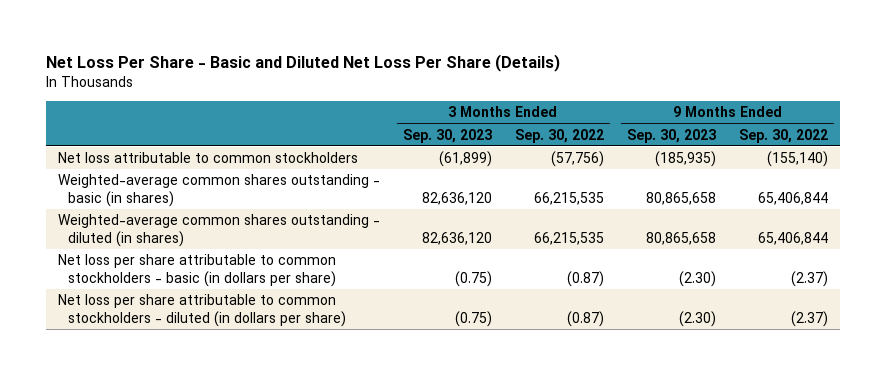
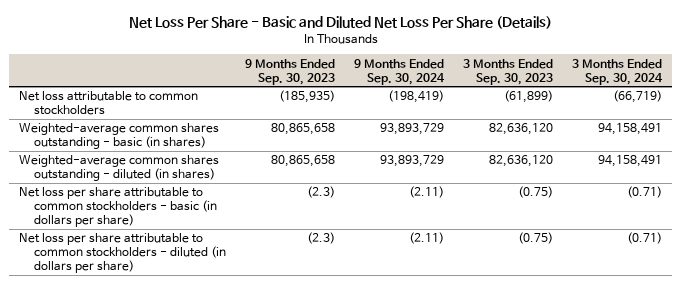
- | 3 Months Ended Sep. 30, 2023 | 3 Months Ended Sep. 30, 2022 | 9 Months Ended Sep. 30, 2023 | 9 Months Ended Sep. 30, 2022
+ | 9 Months Ended Sep. 30, 2023 | 9 Months Ended Sep. 30, 2024 | 3 Months Ended Sep. 30, 2023 | 3 Months Ended Sep. 30, 2024
- Net loss per share attributable to common stockholders - basic (in dollars per share) | (0.75) | (0.87) | (2.30) | (2.37)
- Net loss per share attributable to common stockholders - diluted (in dollars per share) | (0.75) | (0.87) | (2.30) | (2.37)
+ Net loss per share attributable to common stockholders - basic (in dollars per share) | (2.3) | (2.11) | (0.75) | (0.71)
+ Net loss per share attributable to common stockholders - diluted (in dollars per share) | (2.3) | (2.11) | (0.75) | (0.71)

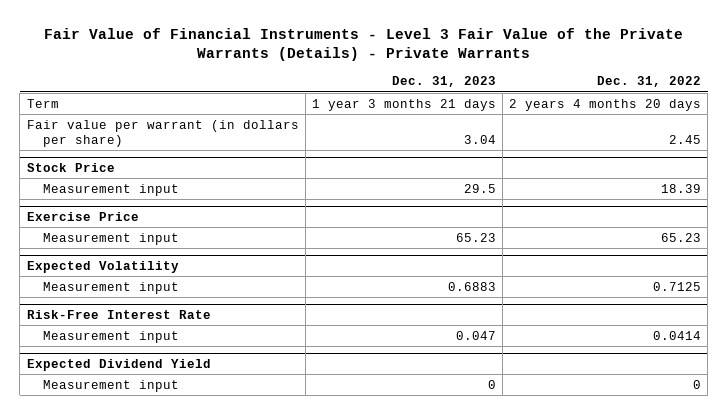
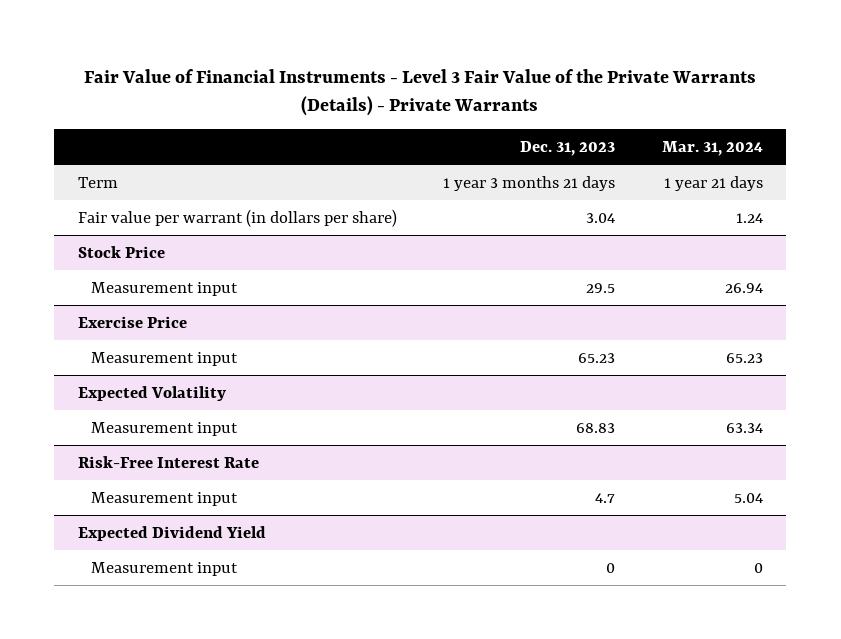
- | Dec. 31, 2023 | Dec. 31, 2022
+ | Dec. 31, 2023 | Mar. 31, 2024
@ Expected Volatility
- Measurement input | 0.6883 | 0.7125
+ Measurement input | 68.83 | 63.34
@ Risk-Free Interest Rate
- Measurement input | 0.047 | 0.0414
+ Measurement input | 4.7 | 5.04

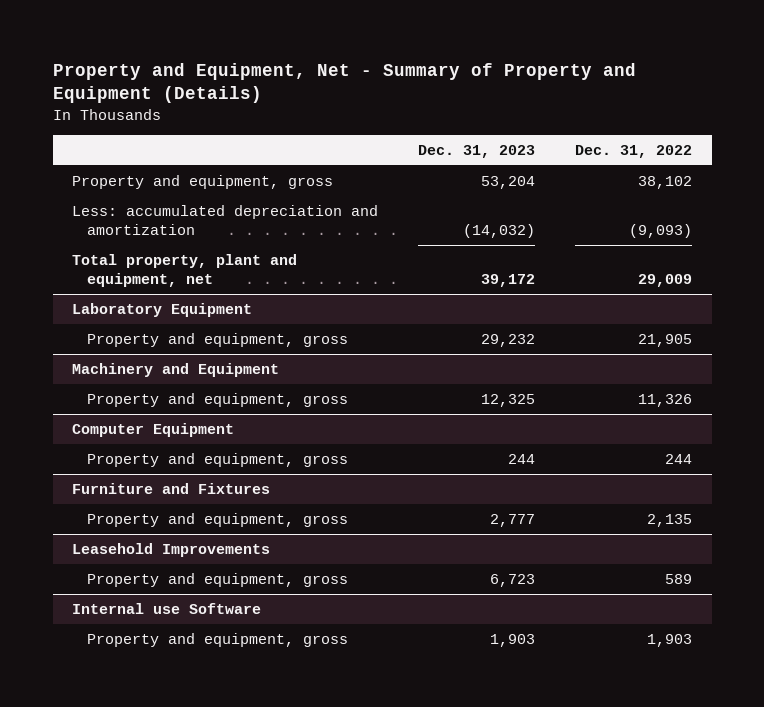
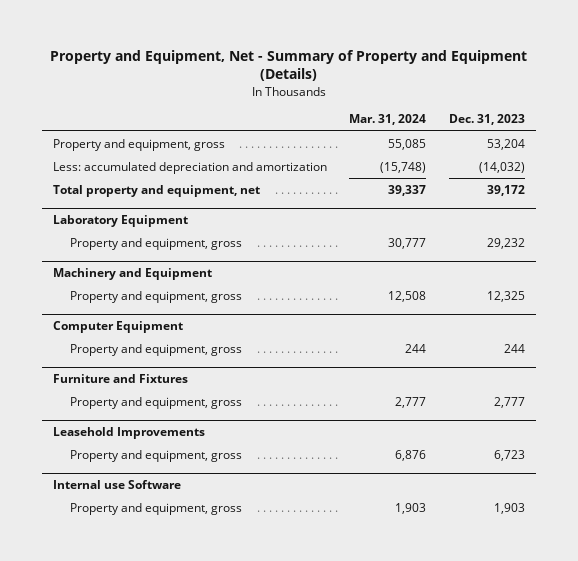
- | Dec. 31, 2023 | Dec. 31, 2022
+ | Mar. 31, 2024 | Dec. 31, 2023
- Total property, plant and equipment, net | 39,172 | 29,009
+ Total property and equipment, net | 39,337 | 39,172

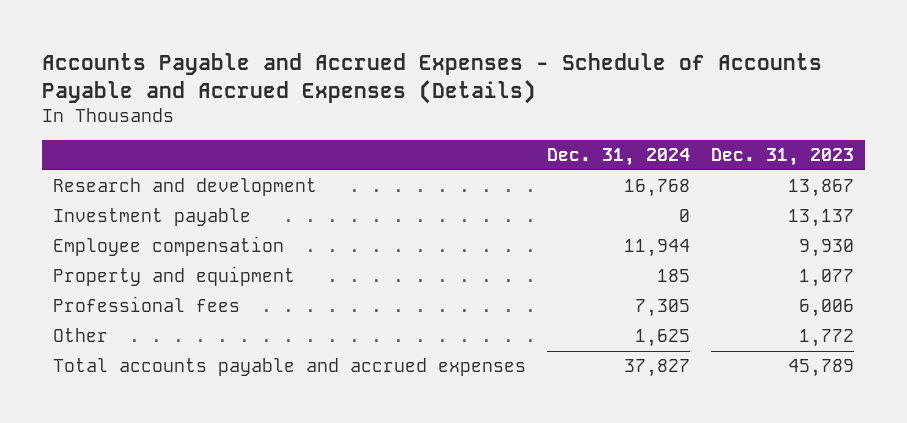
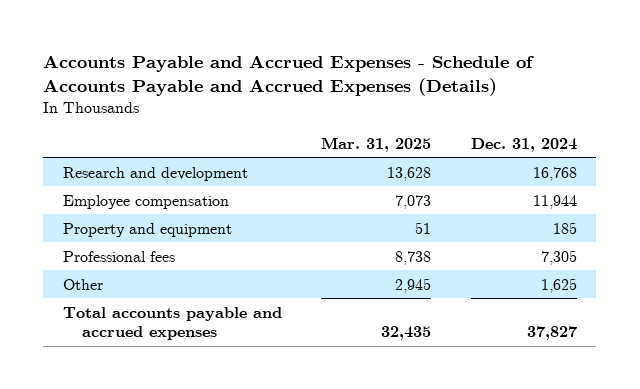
- | Dec. 31, 2024 | Dec. 31, 2023
+ | Mar. 31, 2025 | Dec. 31, 2024
- Investment payable | 0 | 13,137

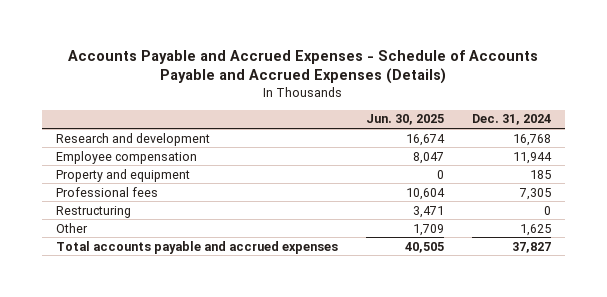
- | Mar. 31, 2025 | Dec. 31, 2024
+ | Jun. 30, 2025 | Dec. 31, 2024
+ Restructuring | 3,471 | 0

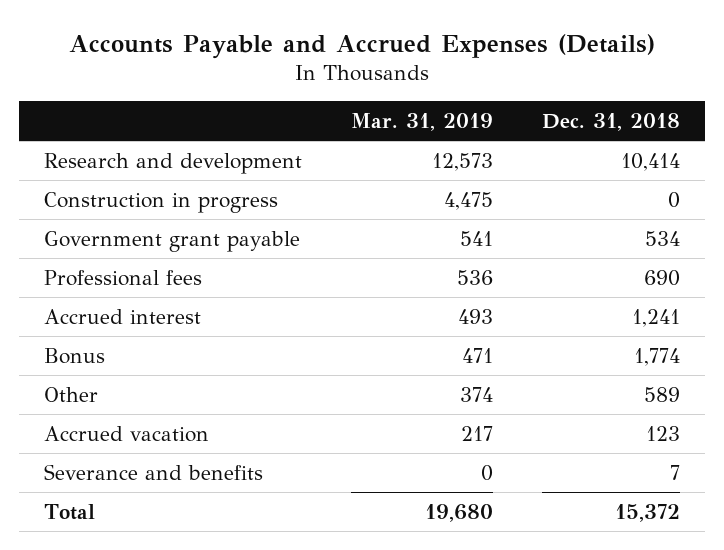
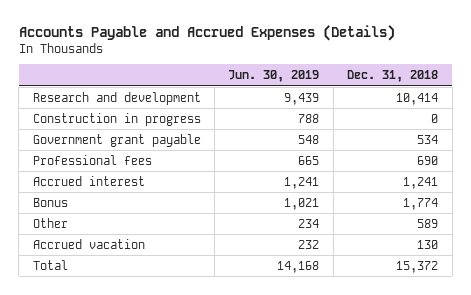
- | Mar. 31, 2019 | Dec. 31, 2018
+ | Jun. 30, 2019 | Dec. 31, 2018
- Accrued vacation | 217 | 123
- Severance and benefits | 0 | 7
+ Accrued vacation | 232 | 130

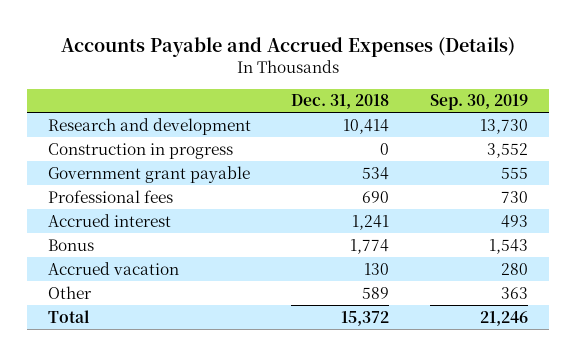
- | Jun. 30, 2019 | Dec. 31, 2018
+ | Dec. 31, 2018 | Sep. 30, 2019
moved down: Other | 589 | 363

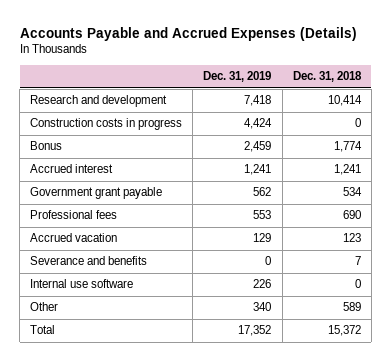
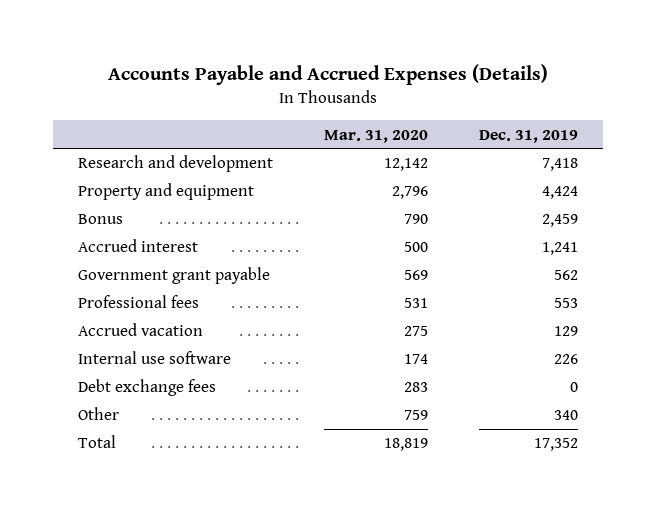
- | Dec. 31, 2019 | Dec. 31, 2018
+ | Mar. 31, 2020 | Dec. 31, 2019
- Construction costs in progress | 4,424 | 0
+ Property and equipment | 2,796 | 4,424
- Severance and benefits | 0 | 7
+ Debt exchange fees | 283 | 0

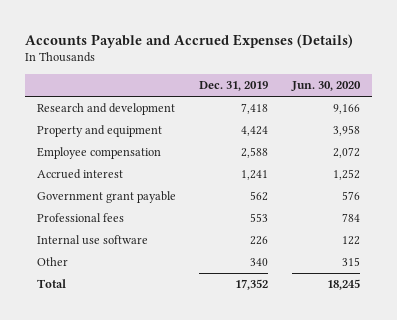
- | Mar. 31, 2020 | Dec. 31, 2019
+ | Dec. 31, 2019 | Jun. 30, 2020
- Bonus | 790 | 2,459
+ Employee compensation | 2,588 | 2,072
- Accrued vacation | 275 | 129
- Debt exchange fees | 283 | 0

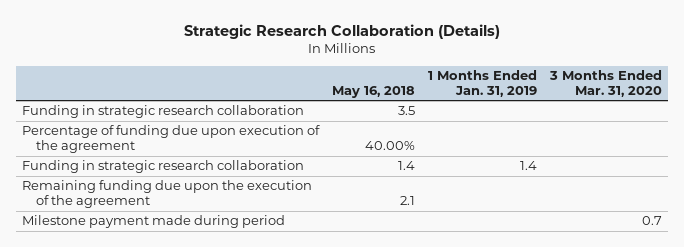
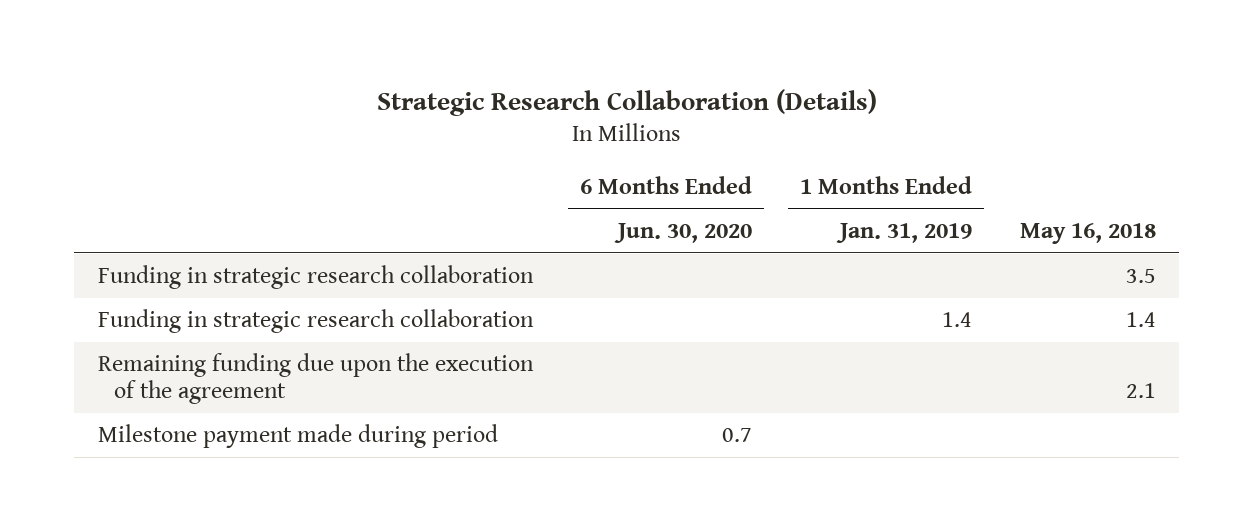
- | May 16, 2018 | 1 Months Ended Jan. 31, 2019 | 3 Months Ended Mar. 31, 2020
+ | 6 Months Ended Jun. 30, 2020 | 1 Months Ended Jan. 31, 2019 | May 16, 2018
- Percentage of funding due upon execution of the agreement | 40.00% | |

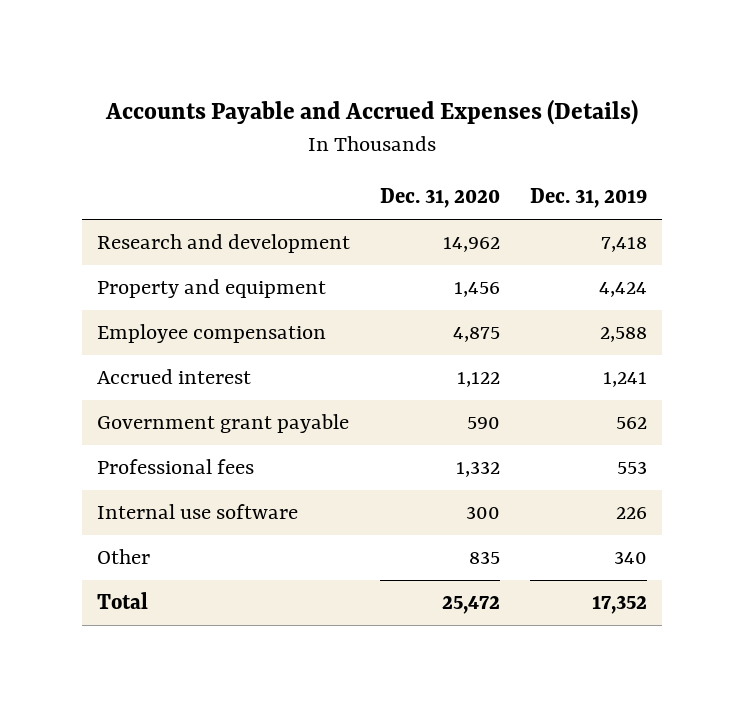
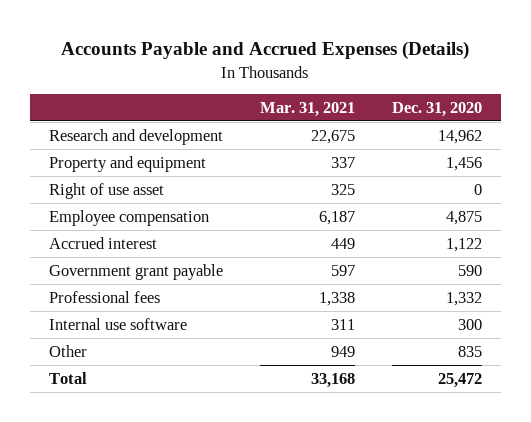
- | Dec. 31, 2020 | Dec. 31, 2019
+ | Mar. 31, 2021 | Dec. 31, 2020
+ Right of use asset | 325 | 0

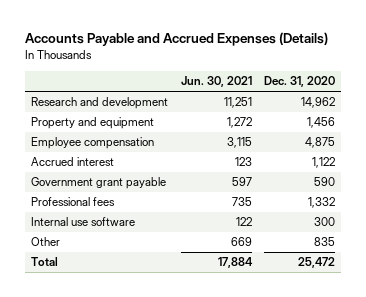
- | Mar. 31, 2021 | Dec. 31, 2020
+ | Jun. 30, 2021 | Dec. 31, 2020
- Right of use asset | 325 | 0

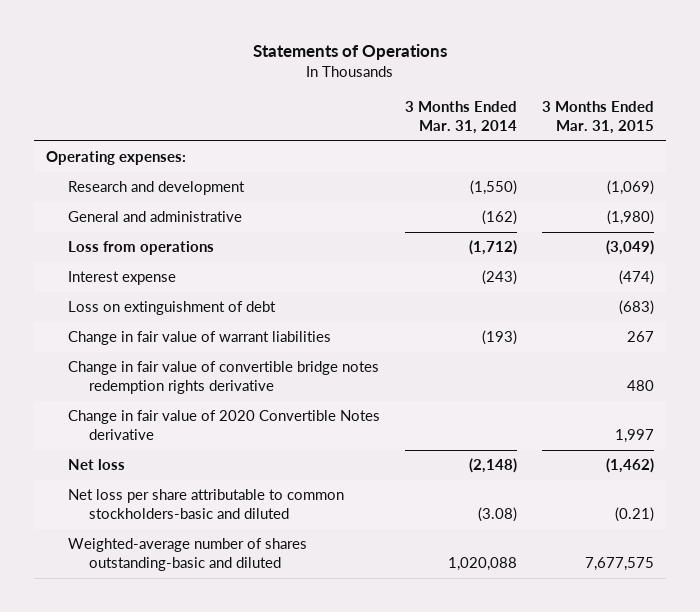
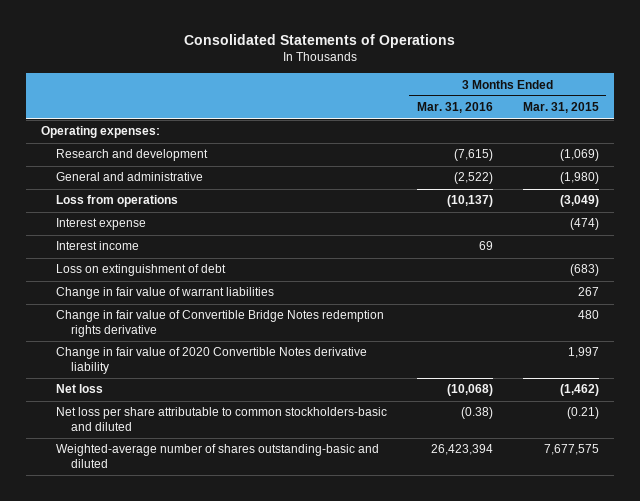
- Statements of Operations
+ Consolidated Statements of Operations
- | 3 Months Ended Mar. 31, 2014 | 3 Months Ended Mar. 31, 2015
+ | 3 Months Ended Mar. 31, 2016 | 3 Months Ended Mar. 31, 2015
+ Interest income | 69 |
- Change in fair value of convertible bridge notes redemption rights derivative | | 480
- Change in fair value of 2020 Convertible Notes derivative | | 1,997
+ Change in fair value of Convertible Bridge Notes redemption rights derivative | | 480
+ Change in fair value of 2020 Convertible Notes derivative liability | | 1,997

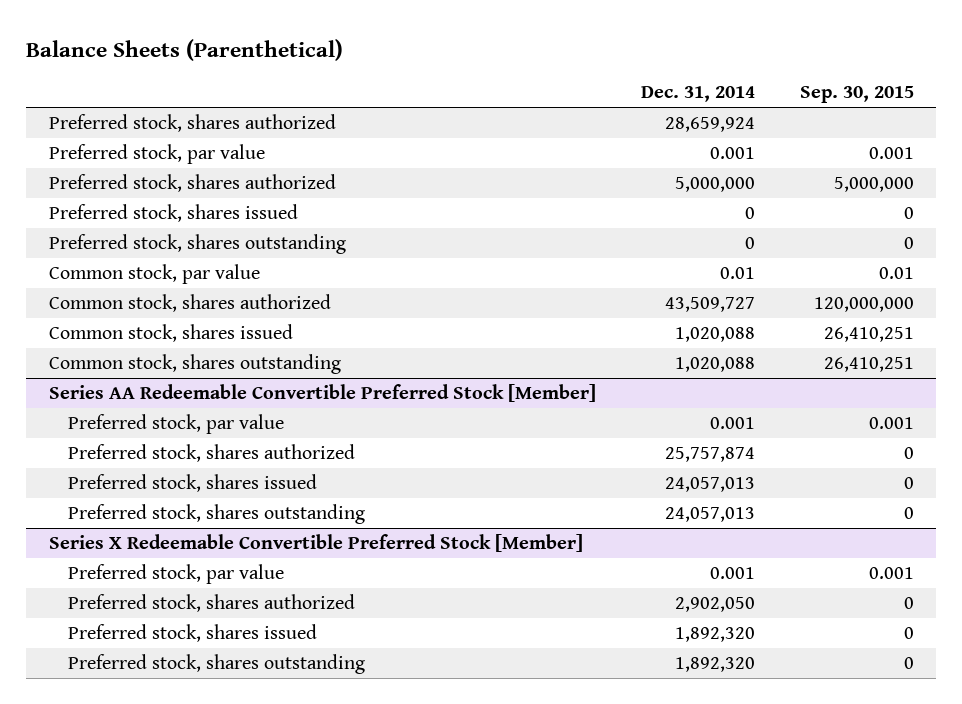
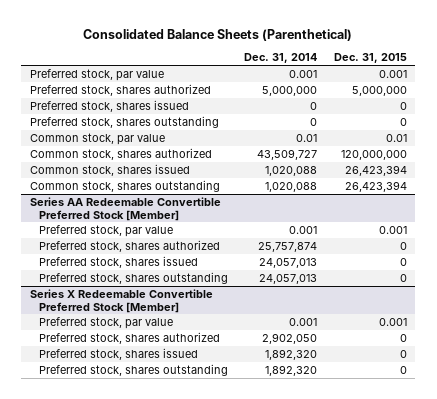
- Balance Sheets (Parenthetical)
+ Consolidated Balance Sheets (Parenthetical)
- | Dec. 31, 2014 | Sep. 30, 2015
+ | Dec. 31, 2014 | Dec. 31, 2015
- Preferred stock, shares authorized | 28,659,924 |

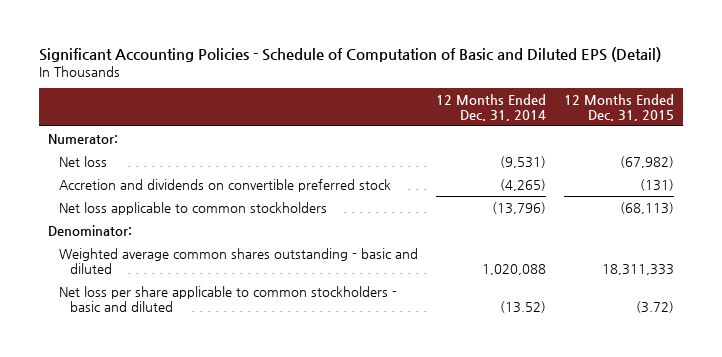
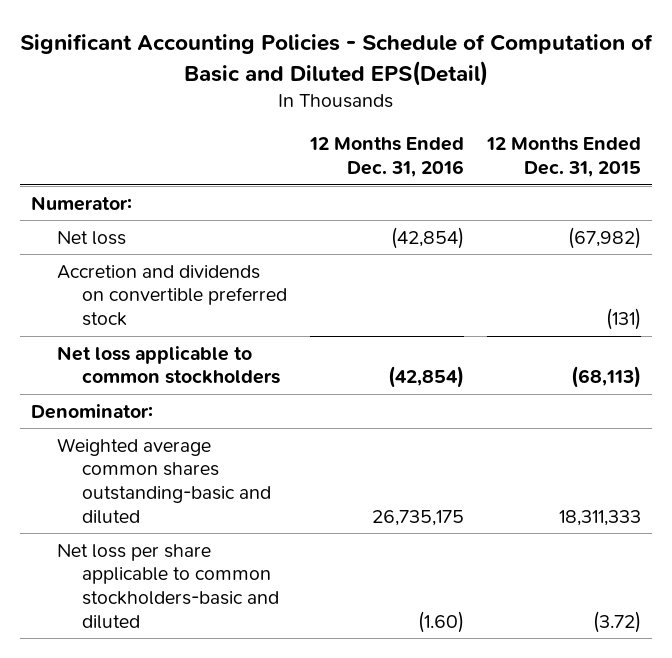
- Significant Accounting Policies - Schedule of Computation of Basic and Diluted EPS (Detail)
+ Significant Accounting Policies - Schedule of Computation of Basic and Diluted EPS(Detail)
- | 12 Months Ended Dec. 31, 2014 | 12 Months Ended Dec. 31, 2015
+ | 12 Months Ended Dec. 31, 2016 | 12 Months Ended Dec. 31, 2015
- Weighted average common shares outstanding - basic and diluted | 1,020,088 | 18,311,333
- Net loss per share applicable to common stockholders - basic and diluted | (13.52) | (3.72)
+ Weighted average common shares outstanding-basic and diluted | 26,735,175 | 18,311,333
+ Net loss per share applicable to common stockholders-basic and diluted | (1.60) | (3.72)

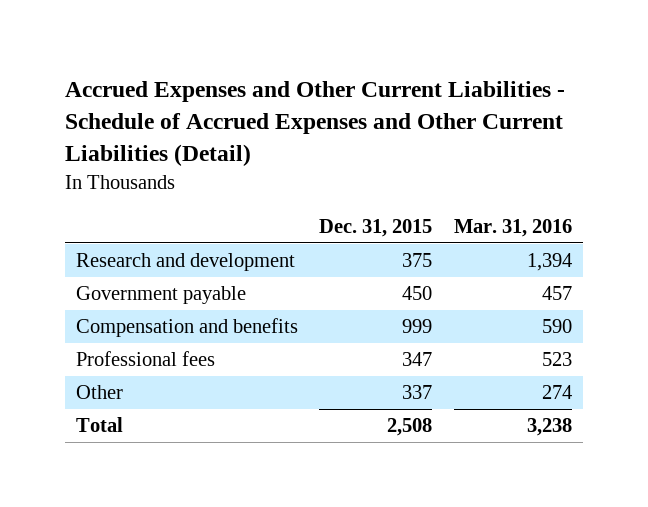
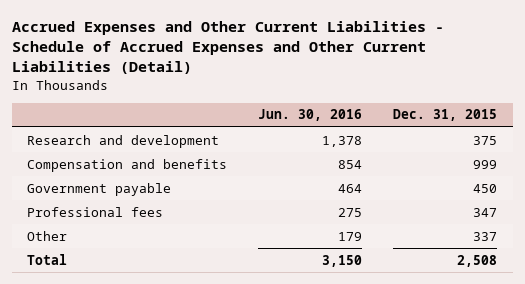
- | Dec. 31, 2015 | Mar. 31, 2016
+ | Jun. 30, 2016 | Dec. 31, 2015
moved down: Government payable | 464 | 450

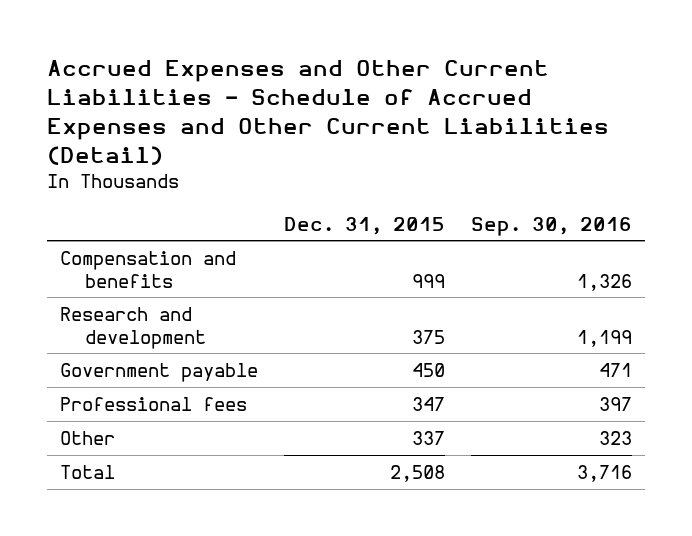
- | Jun. 30, 2016 | Dec. 31, 2015
+ | Dec. 31, 2015 | Sep. 30, 2016
moved down: Research and development | 375 | 1,199

